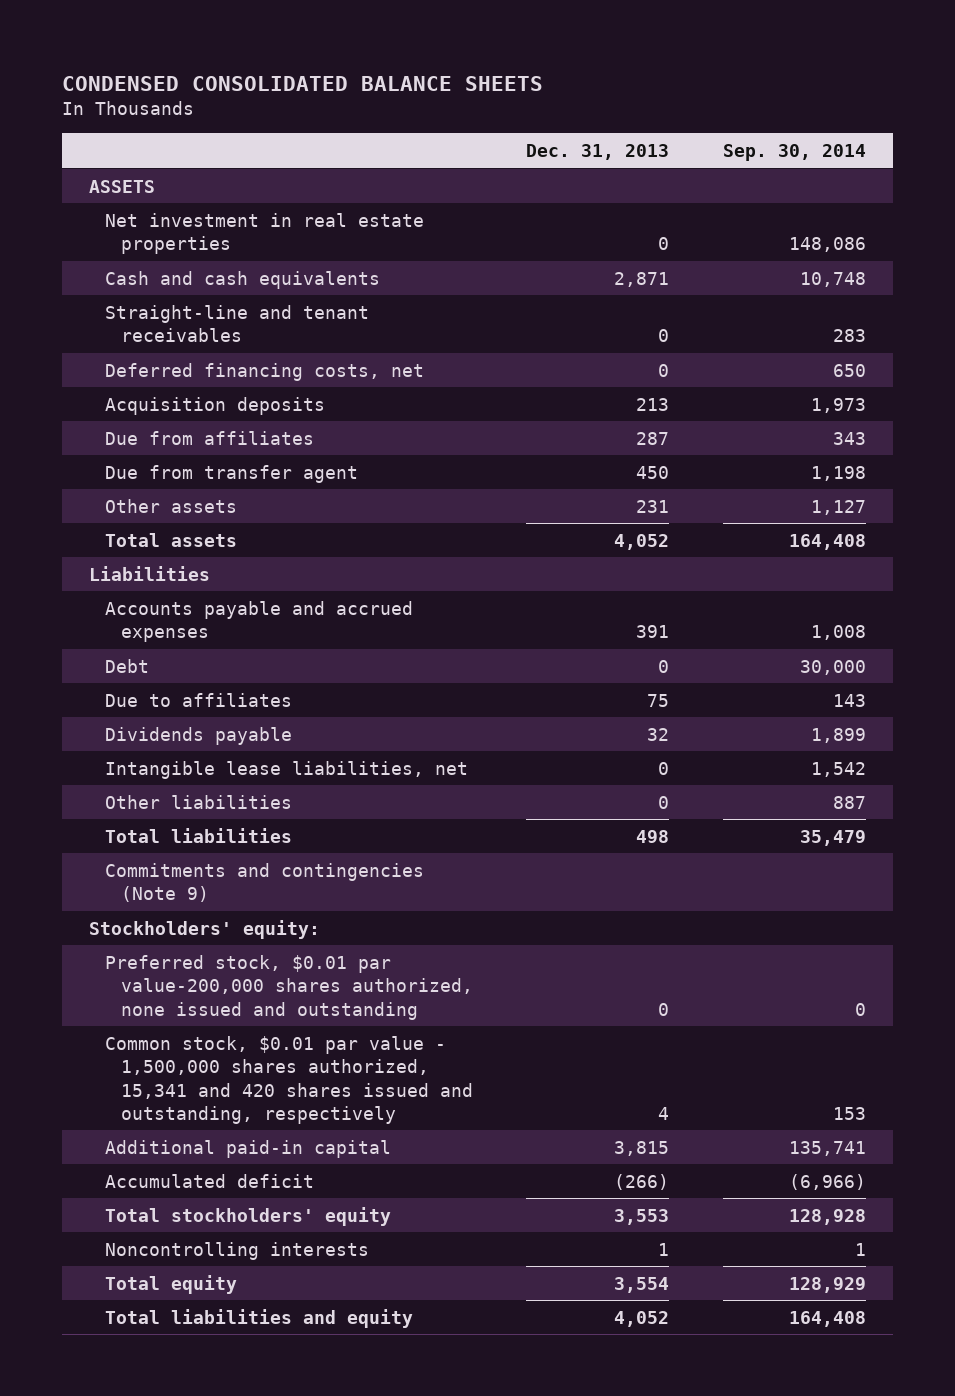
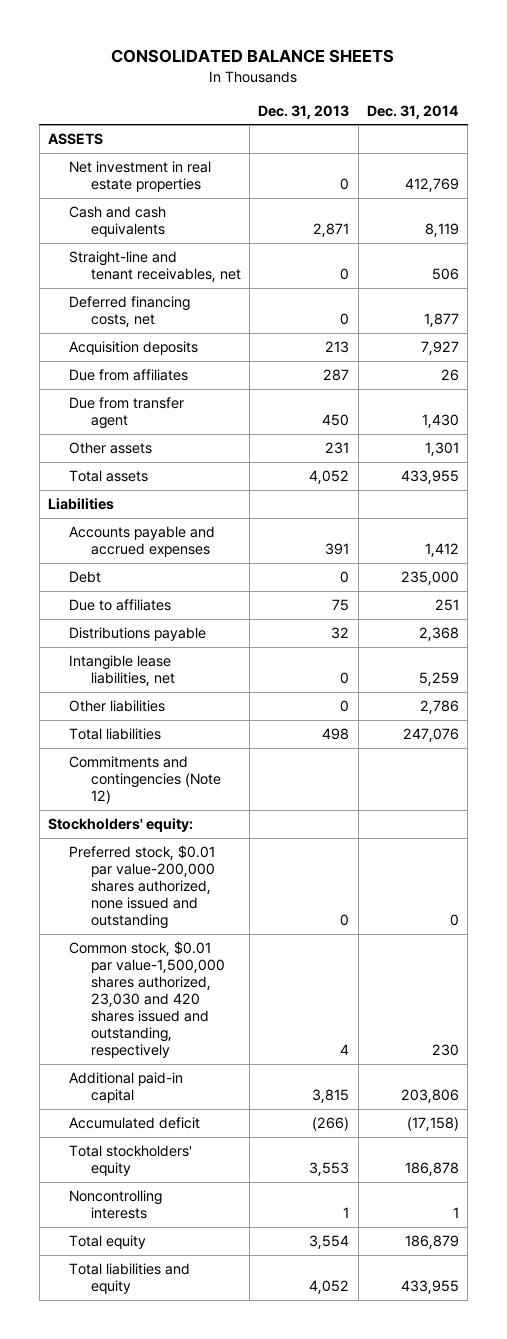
- CONDENSED CONSOLIDATED BALANCE SHEETS
+ CONSOLIDATED BALANCE SHEETS
- | Dec. 31, 2013 | Sep. 30, 2014
+ | Dec. 31, 2013 | Dec. 31, 2014
- Straight-line and tenant receivables | 0 | 283
+ Straight-line and tenant receivables, net | 0 | 506
- Dividends payable | 32 | 1,899
+ Distributions payable | 32 | 2,368
- Commitments and contingencies (Note 9)
+ Commitments and contingencies (Note 12)
- Common stock, $0.01 par value - 1,500,000 shares authorized, 15,341 and 420 shares issued and outstanding, respectively | 4 | 153
+ Common stock, $0.01 par value-1,500,000 shares authorized, 23,030 and 420 shares issued and outstanding, respectively | 4 | 230

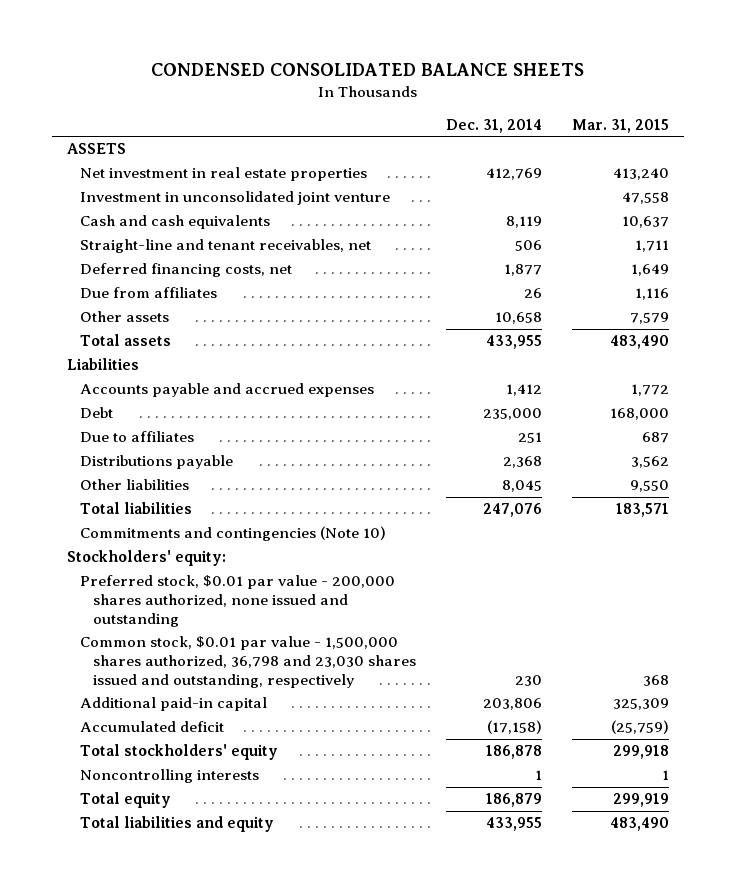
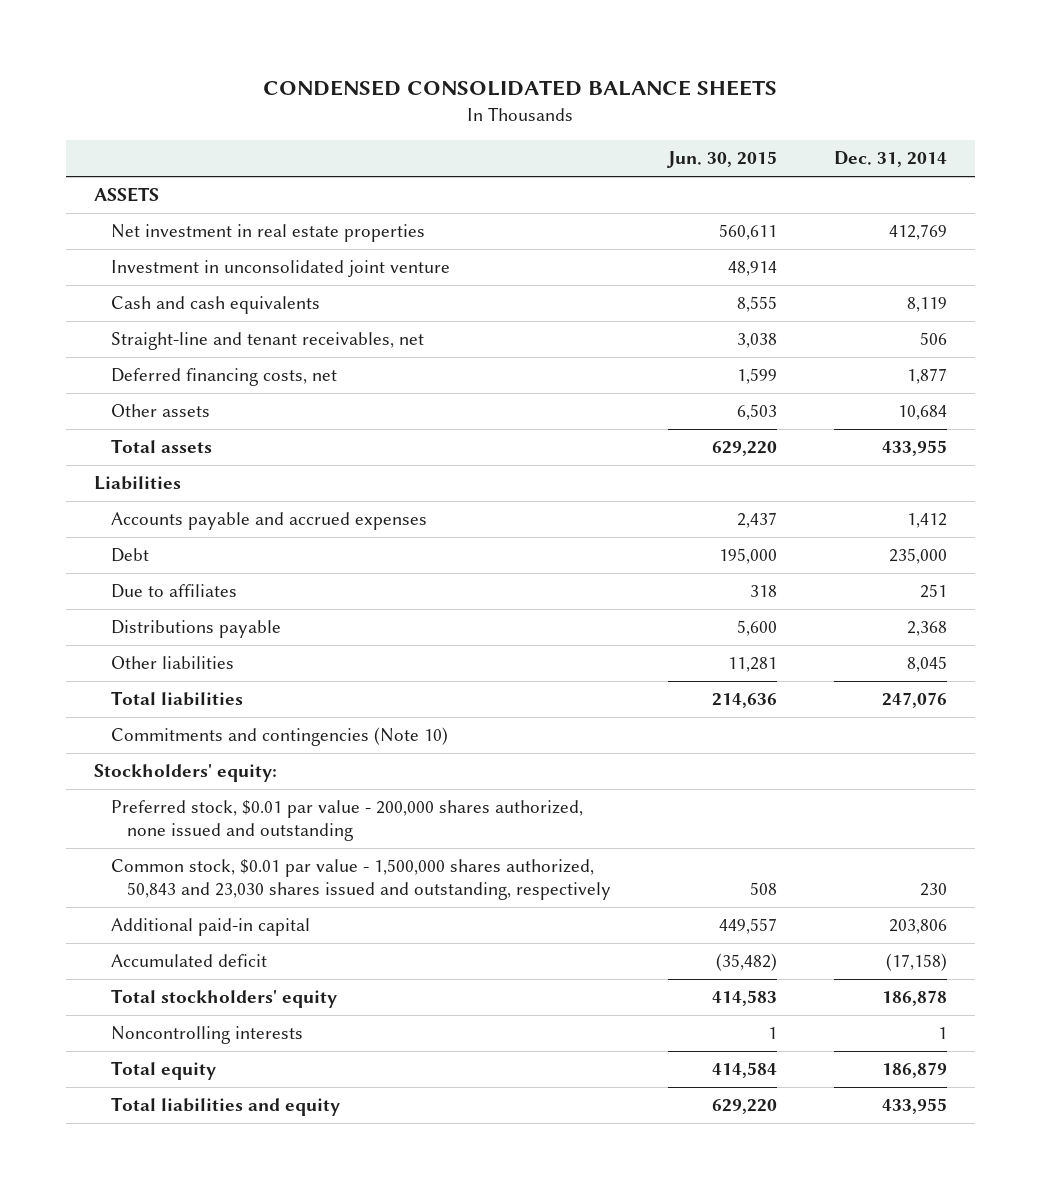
- | Dec. 31, 2014 | Mar. 31, 2015
+ | Jun. 30, 2015 | Dec. 31, 2014
- Due from affiliates | 26 | 1,116
- Other assets | 10,658 | 7,579
+ Other assets | 6,503 | 10,684
- Common stock, $0.01 par value - 1,500,000 shares authorized, 36,798 and 23,030 shares issued and outstanding, respectively | 230 | 368
+ Common stock, $0.01 par value - 1,500,000 shares authorized, 50,843 and 23,030 shares issued and outstanding, respectively | 508 | 230

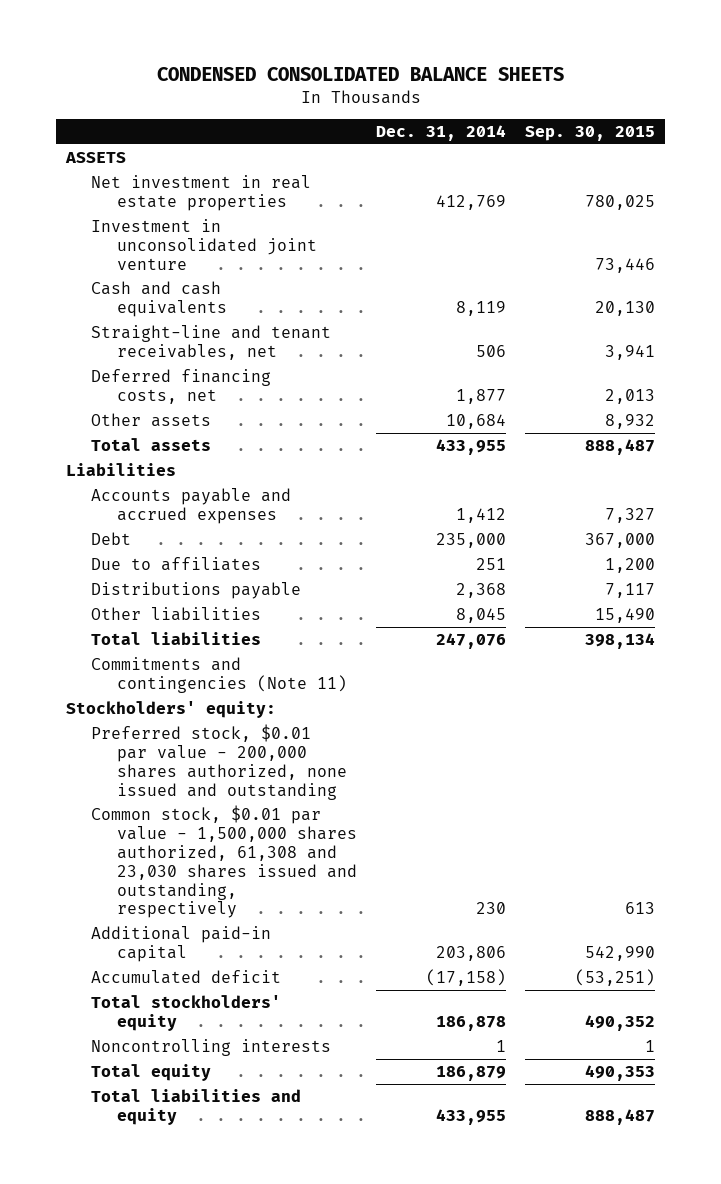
- | Jun. 30, 2015 | Dec. 31, 2014
+ | Dec. 31, 2014 | Sep. 30, 2015
- Commitments and contingencies (Note 10)
+ Commitments and contingencies (Note 11)
- Common stock, $0.01 par value - 1,500,000 shares authorized, 50,843 and 23,030 shares issued and outstanding, respectively | 508 | 230
+ Common stock, $0.01 par value - 1,500,000 shares authorized, 61,308 and 23,030 shares issued and outstanding, respectively | 230 | 613

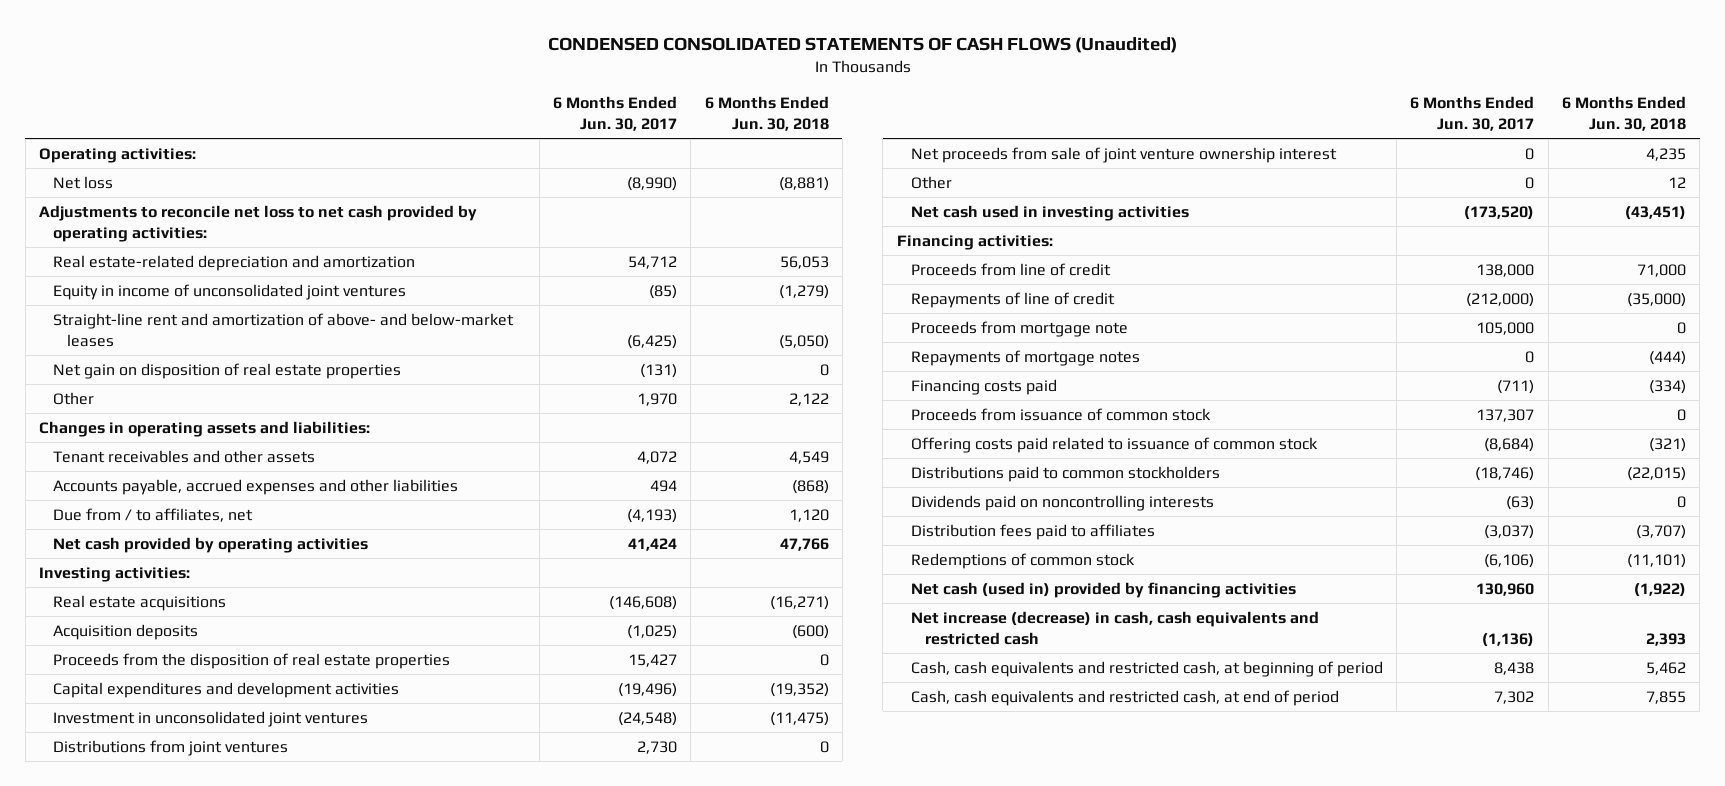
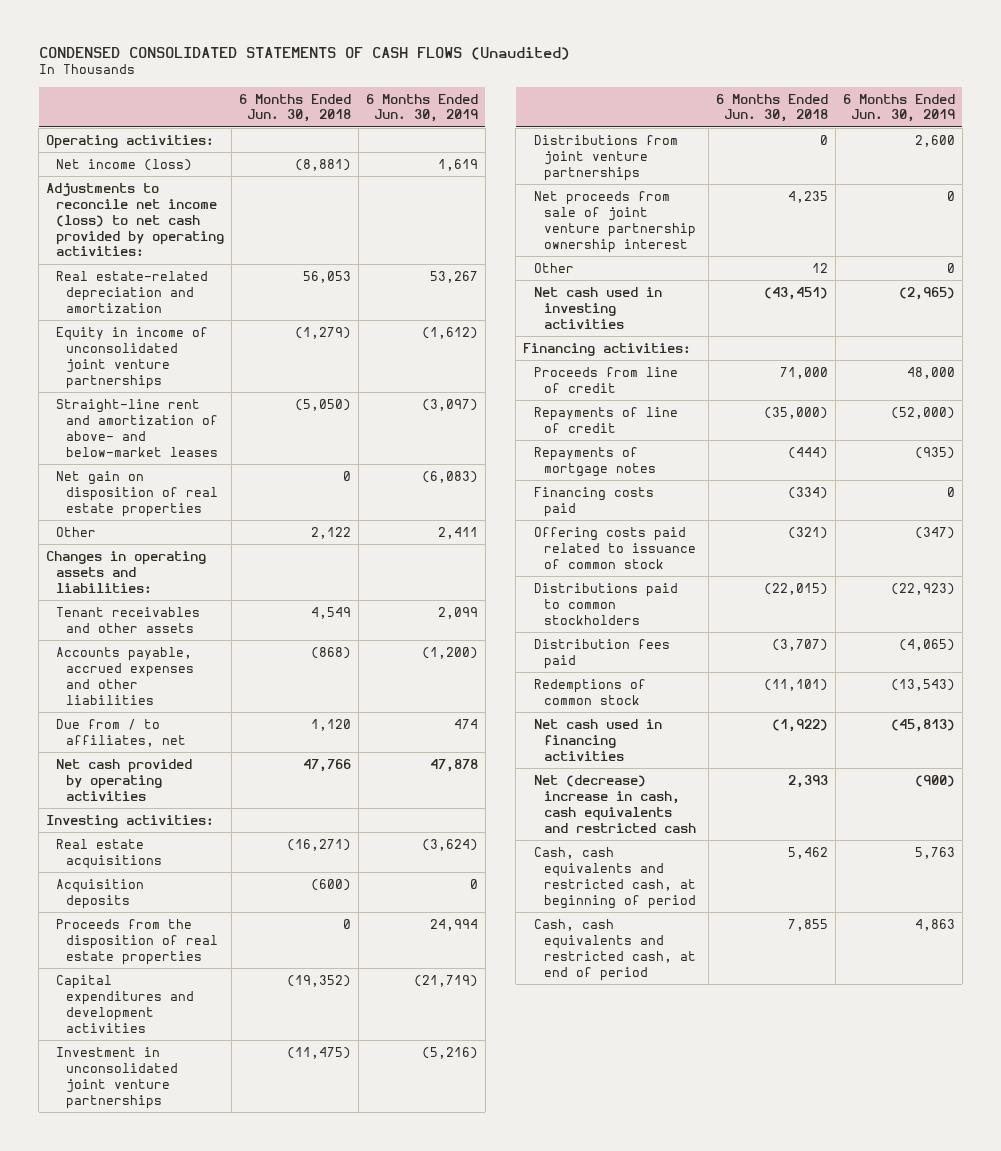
- | 6 Months Ended Jun. 30, 2017 | 6 Months Ended Jun. 30, 2018
+ | 6 Months Ended Jun. 30, 2018 | 6 Months Ended Jun. 30, 2019
- Net loss | (8,990) | (8,881)
- Adjustments to reconcile net loss to net cash provided by operating activities:
+ Net income (loss) | (8,881) | 1,619
+ Adjustments to reconcile net income (loss) to net cash provided by operating activities:
- Equity in income of unconsolidated joint ventures | (85) | (1,279)
+ Equity in income of unconsolidated joint venture partnerships | (1,279) | (1,612)
- Investment in unconsolidated joint ventures | (24,548) | (11,475)
- Distributions from joint ventures | 2,730 | 0
- Net proceeds from sale of joint venture ownership interest | 0 | 4,235
+ Investment in unconsolidated joint venture partnerships | (11,475) | (5,216)
+ Distributions from joint venture partnerships | 0 | 2,600
+ Net proceeds from sale of joint venture partnership ownership interest | 4,235 | 0
- Proceeds from mortgage note | 105,000 | 0
- Proceeds from issuance of common stock | 137,307 | 0
- Dividends paid on noncontrolling interests | (63) | 0
- Distribution fees paid to affiliates | (3,037) | (3,707)
+ Distribution fees paid | (3,707) | (4,065)
- Net cash (used in) provided by financing activities | 130,960 | (1,922)
- Net increase (decrease) in cash, cash equivalents and restricted cash | (1,136) | 2,393
+ Net cash used in financing activities | (1,922) | (45,813)
+ Net (decrease) increase in cash, cash equivalents and restricted cash | 2,393 | (900)

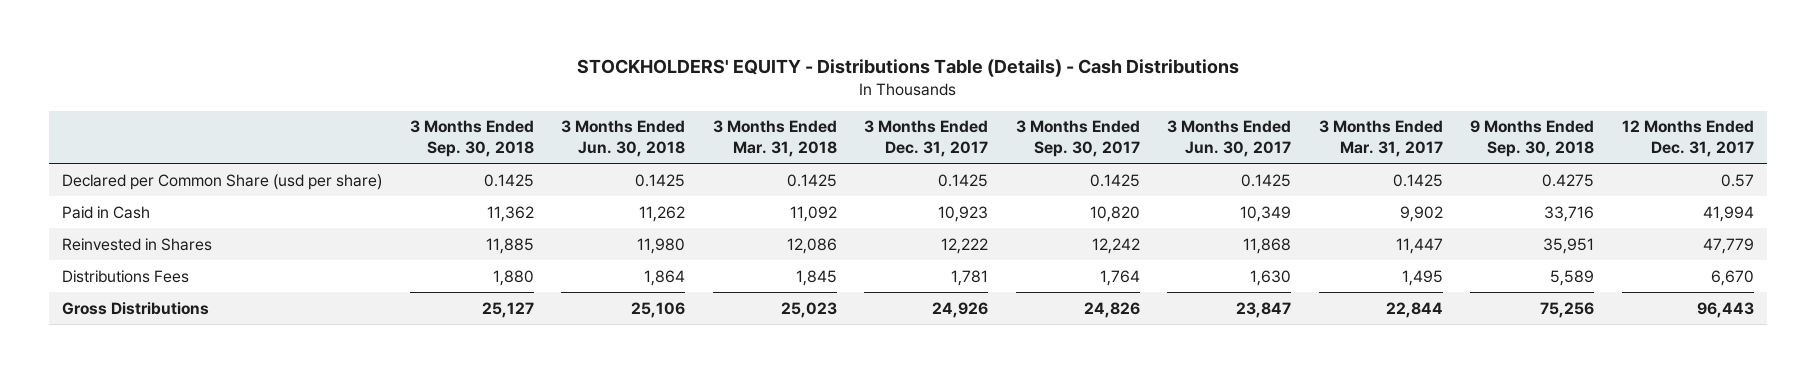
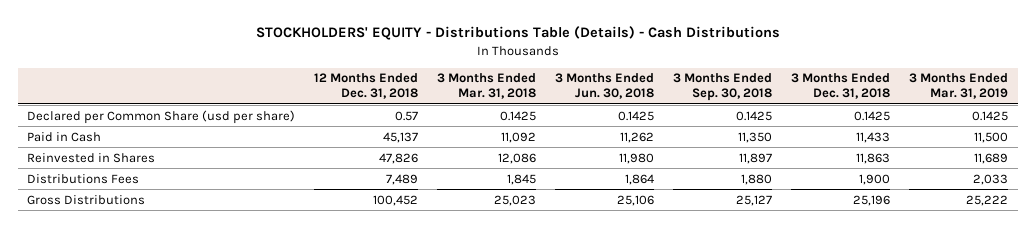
- | 3 Months Ended Sep. 30, 2018 | 3 Months Ended Jun. 30, 2018 | 3 Months Ended Mar. 31, 2018 | 3 Months Ended Dec. 31, 2017 | 3 Months Ended Sep. 30, 2017 | 3 Months Ended Jun. 30, 2017 | 3 Months Ended Mar. 31, 2017 | 9 Months Ended Sep. 30, 2018 | 12 Months Ended Dec. 31, 2017
+ | 12 Months Ended Dec. 31, 2018 | 3 Months Ended Mar. 31, 2018 | 3 Months Ended Jun. 30, 2018 | 3 Months Ended Sep. 30, 2018 | 3 Months Ended Dec. 31, 2018 | 3 Months Ended Mar. 31, 2019
- Paid in Cash | 11,362 | 11,262 | 11,092 | 10,923 | 10,820 | 10,349 | 9,902 | 33,716 | 41,994
- Reinvested in Shares | 11,885 | 11,980 | 12,086 | 12,222 | 12,242 | 11,868 | 11,447 | 35,951 | 47,779
+ Paid in Cash | 45,137 | 11,092 | 11,262 | 11,350 | 11,433 | 11,500
+ Reinvested in Shares | 47,826 | 12,086 | 11,980 | 11,897 | 11,863 | 11,689

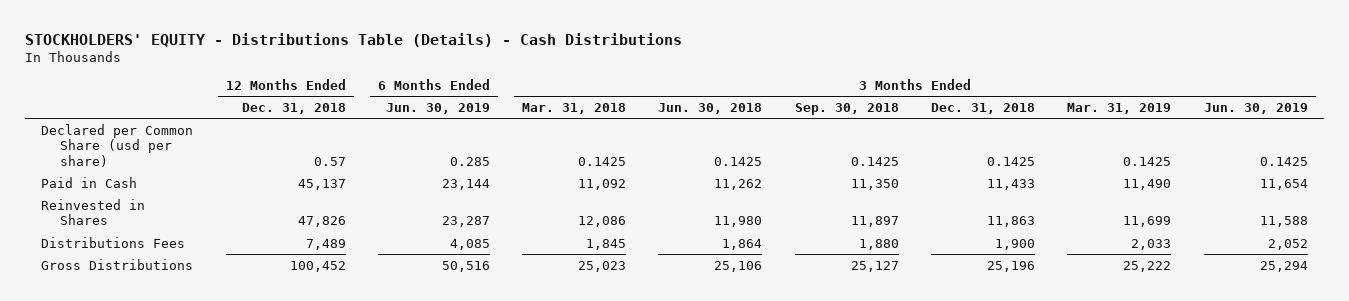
- | 12 Months Ended Dec. 31, 2018 | 3 Months Ended Mar. 31, 2018 | 3 Months Ended Jun. 30, 2018 | 3 Months Ended Sep. 30, 2018 | 3 Months Ended Dec. 31, 2018 | 3 Months Ended Mar. 31, 2019
+ | 12 Months Ended Dec. 31, 2018 | 6 Months Ended Jun. 30, 2019 | 3 Months Ended Mar. 31, 2018 | 3 Months Ended Jun. 30, 2018 | 3 Months Ended Sep. 30, 2018 | 3 Months Ended Dec. 31, 2018 | 3 Months Ended Mar. 31, 2019 | 3 Months Ended Jun. 30, 2019
- Paid in Cash | 45,137 | 11,092 | 11,262 | 11,350 | 11,433 | 11,500
- Reinvested in Shares | 47,826 | 12,086 | 11,980 | 11,897 | 11,863 | 11,689
+ Paid in Cash | 45,137 | 23,144 | 11,092 | 11,262 | 11,350 | 11,433 | 11,490 | 11,654
+ Reinvested in Shares | 47,826 | 23,287 | 12,086 | 11,980 | 11,897 | 11,863 | 11,699 | 11,588

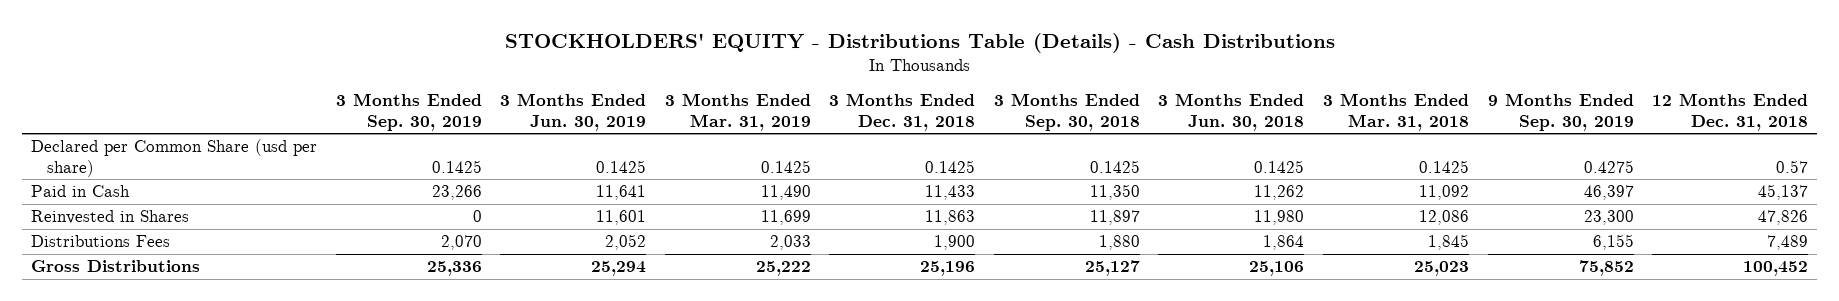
- | 12 Months Ended Dec. 31, 2018 | 6 Months Ended Jun. 30, 2019 | 3 Months Ended Mar. 31, 2018 | 3 Months Ended Jun. 30, 2018 | 3 Months Ended Sep. 30, 2018 | 3 Months Ended Dec. 31, 2018 | 3 Months Ended Mar. 31, 2019 | 3 Months Ended Jun. 30, 2019
+ | 3 Months Ended Sep. 30, 2019 | 3 Months Ended Jun. 30, 2019 | 3 Months Ended Mar. 31, 2019 | 3 Months Ended Dec. 31, 2018 | 3 Months Ended Sep. 30, 2018 | 3 Months Ended Jun. 30, 2018 | 3 Months Ended Mar. 31, 2018 | 9 Months Ended Sep. 30, 2019 | 12 Months Ended Dec. 31, 2018
- Paid in Cash | 45,137 | 23,144 | 11,092 | 11,262 | 11,350 | 11,433 | 11,490 | 11,654
- Reinvested in Shares | 47,826 | 23,287 | 12,086 | 11,980 | 11,897 | 11,863 | 11,699 | 11,588
+ Paid in Cash | 23,266 | 11,641 | 11,490 | 11,433 | 11,350 | 11,262 | 11,092 | 46,397 | 45,137
+ Reinvested in Shares | 0 | 11,601 | 11,699 | 11,863 | 11,897 | 11,980 | 12,086 | 23,300 | 47,826

